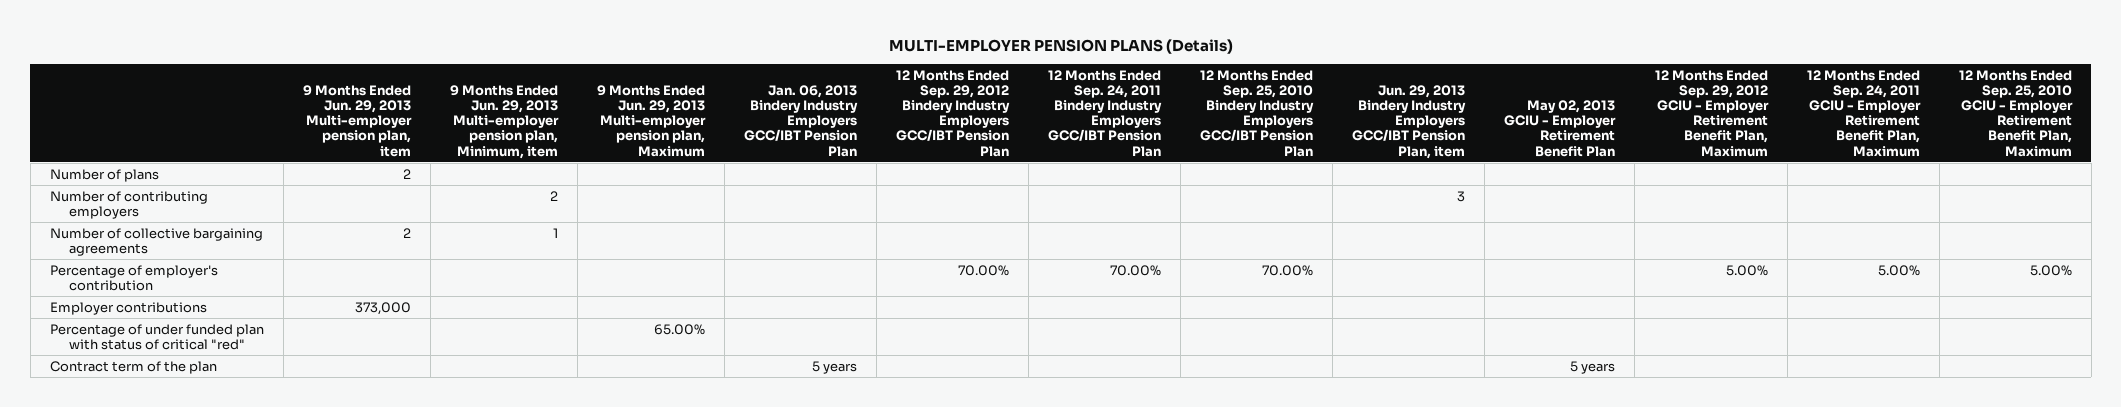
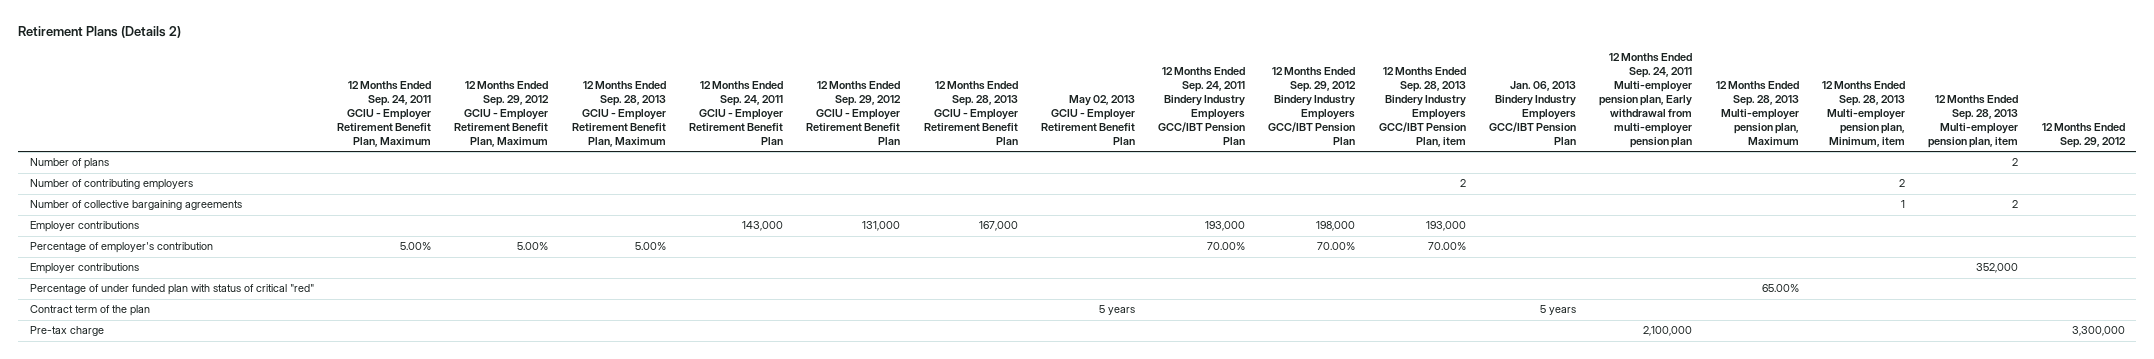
- MULTI-EMPLOYER PENSION PLANS (Details)
+ Retirement Plans (Details 2)
- | 9 Months Ended Jun. 29, 2013 Multi-employer pension plan, item | 9 Months Ended Jun. 29, 2013 Multi-employer pension plan, Minimum, item | 9 Months Ended Jun. 29, 2013 Multi-employer pension plan, Maximum | Jan. 06, 2013 Bindery Industry Employers GCC/IBT Pension Plan | 12 Months Ended Sep. 29, 2012 Bindery Industry Employers GCC/IBT Pension Plan | 12 Months Ended Sep. 24, 2011 Bindery Industry Employers GCC/IBT Pension Plan | 12 Months Ended Sep. 25, 2010 Bindery Industry Employers GCC/IBT Pension Plan | Jun. 29, 2013 Bindery Industry Employers GCC/IBT Pension Plan, item | May 02, 2013 GCIU - Employer Retirement Benefit Plan | 12 Months Ended Sep. 29, 2012 GCIU - Employer Retirement Benefit Plan, Maximum | 12 Months Ended Sep. 24, 2011 GCIU - Employer Retirement Benefit Plan, Maximum | 12 Months Ended Sep. 25, 2010 GCIU - Employer Retirement Benefit Plan, Maximum
+ | 12 Months Ended Sep. 24, 2011 GCIU - Employer Retirement Benefit Plan, Maximum | 12 Months Ended Sep. 29, 2012 GCIU - Employer Retirement Benefit Plan, Maximum | 12 Months Ended Sep. 28, 2013 GCIU - Employer Retirement Benefit Plan, Maximum | 12 Months Ended Sep. 24, 2011 GCIU - Employer Retirement Benefit Plan | 12 Months Ended Sep. 29, 2012 GCIU - Employer Retirement Benefit Plan | 12 Months Ended Sep. 28, 2013 GCIU - Employer Retirement Benefit Plan | May 02, 2013 GCIU - Employer Retirement Benefit Plan | 12 Months Ended Sep. 24, 2011 Bindery Industry Employers GCC/IBT Pension Plan | 12 Months Ended Sep. 29, 2012 Bindery Industry Employers GCC/IBT Pension Plan | 12 Months Ended Sep. 28, 2013 Bindery Industry Employers GCC/IBT Pension Plan, item | Jan. 06, 2013 Bindery Industry Employers GCC/IBT Pension Plan | 12 Months Ended Sep. 24, 2011 Multi-employer pension plan, Early withdrawal from multi-employer pension plan | 12 Months Ended Sep. 28, 2013 Multi-employer pension plan, Maximum | 12 Months Ended Sep. 28, 2013 Multi-employer pension plan, Minimum, item | 12 Months Ended Sep. 28, 2013 Multi-employer pension plan, item | 12 Months Ended Sep. 29, 2012
+ Employer contributions | | | | 143,000 | 131,000 | 167,000 | | 193,000 | 198,000 | 193,000 | | | | | |
+ Pre-tax charge | | | | | | | | | | | | 2,100,000 | | | | 3,300,000

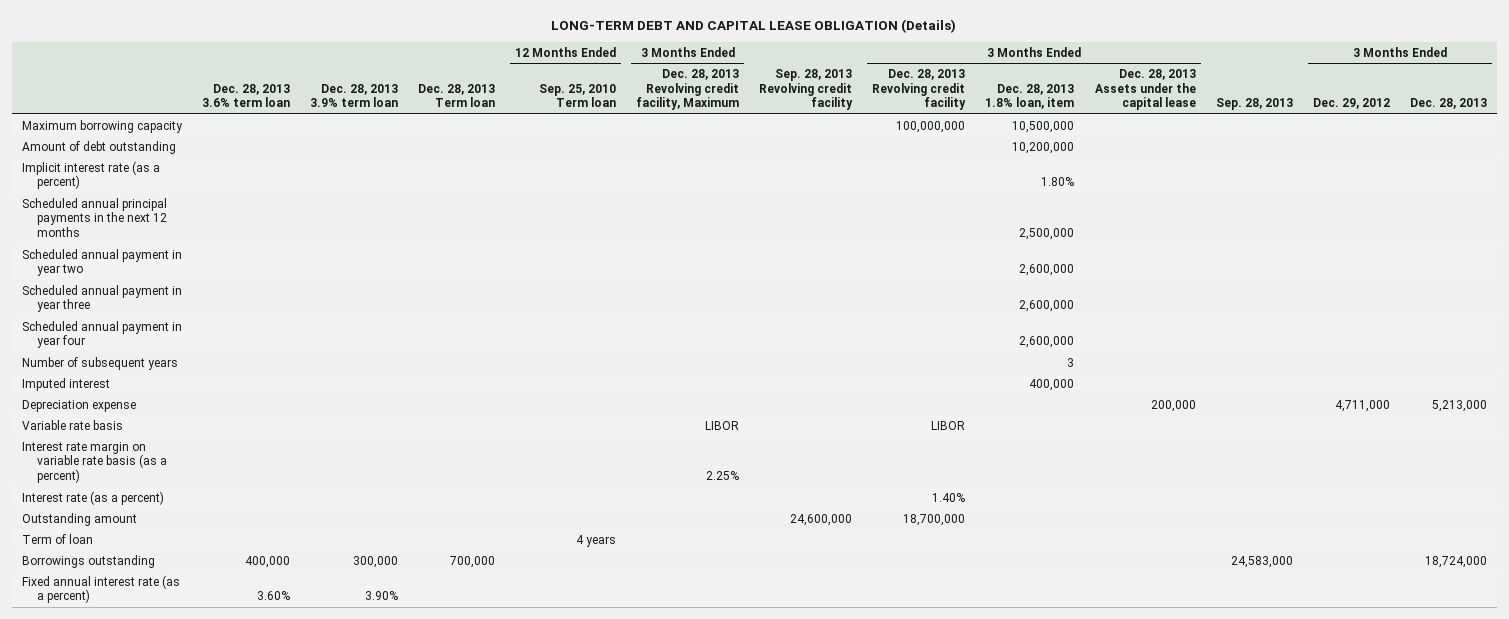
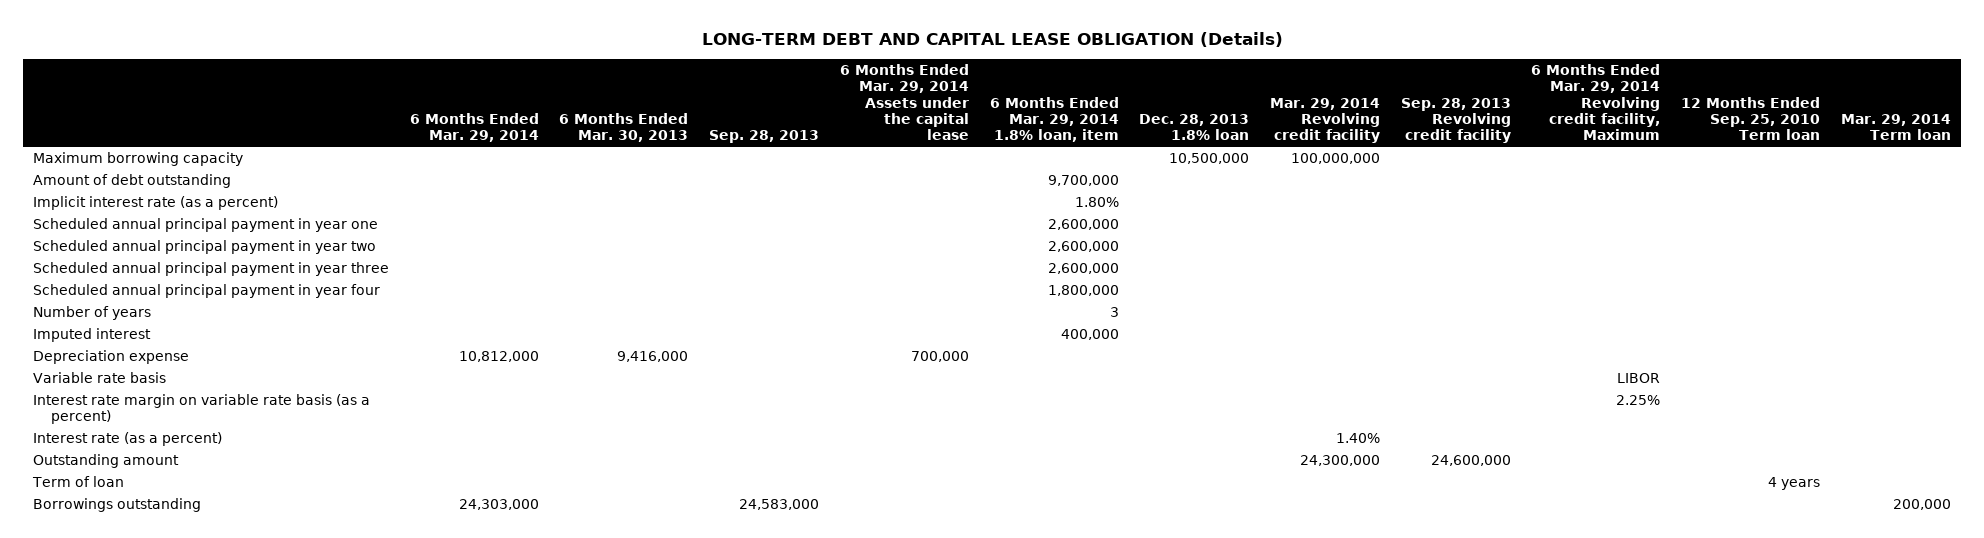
- | Dec. 28, 2013 3.6% term loan | Dec. 28, 2013 3.9% term loan | Dec. 28, 2013 Term loan | 12 Months Ended Sep. 25, 2010 Term loan | 3 Months Ended Dec. 28, 2013 Revolving credit facility, Maximum | Sep. 28, 2013 Revolving credit facility | 3 Months Ended Dec. 28, 2013 Revolving credit facility | 3 Months Ended Dec. 28, 2013 1.8% loan, item | 3 Months Ended Dec. 28, 2013 Assets under the capital lease | Sep. 28, 2013 | 3 Months Ended Dec. 29, 2012 | 3 Months Ended Dec. 28, 2013
+ | 6 Months Ended Mar. 29, 2014 | 6 Months Ended Mar. 30, 2013 | Sep. 28, 2013 | 6 Months Ended Mar. 29, 2014 Assets under the capital lease | 6 Months Ended Mar. 29, 2014 1.8% loan, item | Dec. 28, 2013 1.8% loan | Mar. 29, 2014 Revolving credit facility | Sep. 28, 2013 Revolving credit facility | 6 Months Ended Mar. 29, 2014 Revolving credit facility, Maximum | 12 Months Ended Sep. 25, 2010 Term loan | Mar. 29, 2014 Term loan
- Scheduled annual principal payments in the next 12 months | | | | | | | | 2,500,000 | | | |
- Scheduled annual payment in year two | | | | | | | | 2,600,000 | | | |
- Scheduled annual payment in year three | | | | | | | | 2,600,000 | | | |
- Scheduled annual payment in year four | | | | | | | | 2,600,000 | | | |
- Number of subsequent years | | | | | | | | 3 | | | |
+ Scheduled annual principal payment in year one | | | | | 2,600,000 | | | | | |
+ Scheduled annual principal payment in year two | | | | | 2,600,000 | | | | | |
+ Scheduled annual principal payment in year three | | | | | 2,600,000 | | | | | |
+ Scheduled annual principal payment in year four | | | | | 1,800,000 | | | | | |
+ Number of years | | | | | 3 | | | | | |
- Fixed annual interest rate (as a percent) | 3.60% | 3.90% | | | | | | | | | |

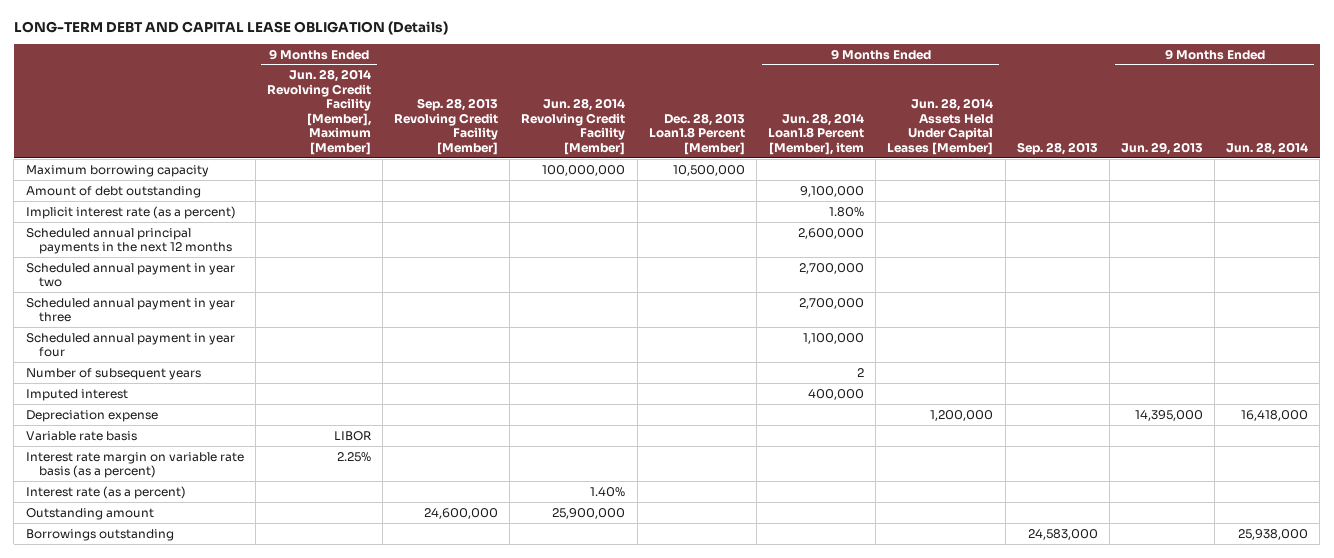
- | 6 Months Ended Mar. 29, 2014 | 6 Months Ended Mar. 30, 2013 | Sep. 28, 2013 | 6 Months Ended Mar. 29, 2014 Assets under the capital lease | 6 Months Ended Mar. 29, 2014 1.8% loan, item | Dec. 28, 2013 1.8% loan | Mar. 29, 2014 Revolving credit facility | Sep. 28, 2013 Revolving credit facility | 6 Months Ended Mar. 29, 2014 Revolving credit facility, Maximum | 12 Months Ended Sep. 25, 2010 Term loan | Mar. 29, 2014 Term loan
+ | 9 Months Ended Jun. 28, 2014 Revolving Credit Facility [Member], Maximum [Member] | Sep. 28, 2013 Revolving Credit Facility [Member] | Jun. 28, 2014 Revolving Credit Facility [Member] | Dec. 28, 2013 Loan1.8 Percent [Member] | 9 Months Ended Jun. 28, 2014 Loan1.8 Percent [Member], item | 9 Months Ended Jun. 28, 2014 Assets Held Under Capital Leases [Member] | Sep. 28, 2013 | 9 Months Ended Jun. 29, 2013 | 9 Months Ended Jun. 28, 2014
- Scheduled annual principal payment in year one | | | | | 2,600,000 | | | | | |
- Scheduled annual principal payment in year two | | | | | 2,600,000 | | | | | |
- Scheduled annual principal payment in year three | | | | | 2,600,000 | | | | | |
- Scheduled annual principal payment in year four | | | | | 1,800,000 | | | | | |
- Number of years | | | | | 3 | | | | | |
+ Scheduled annual principal payments in the next 12 months | | | | | 2,600,000 | | | |
+ Scheduled annual payment in year two | | | | | 2,700,000 | | | |
+ Scheduled annual payment in year three | | | | | 2,700,000 | | | |
+ Scheduled annual payment in year four | | | | | 1,100,000 | | | |
+ Number of subsequent years | | | | | 2 | | | |
- Term of loan | | | | | | | | | | 4 years |

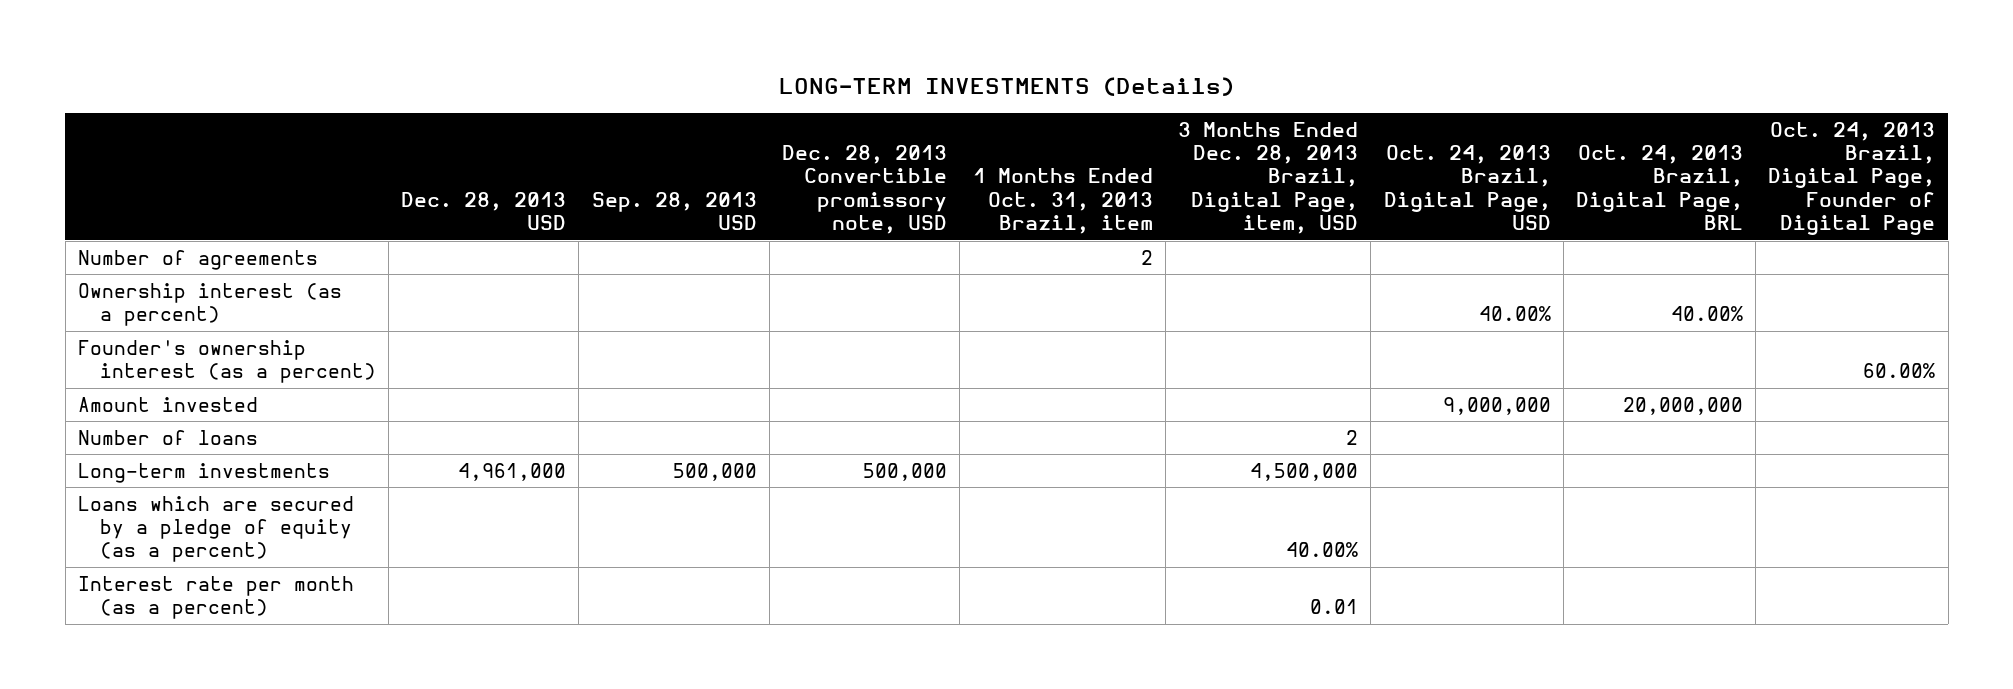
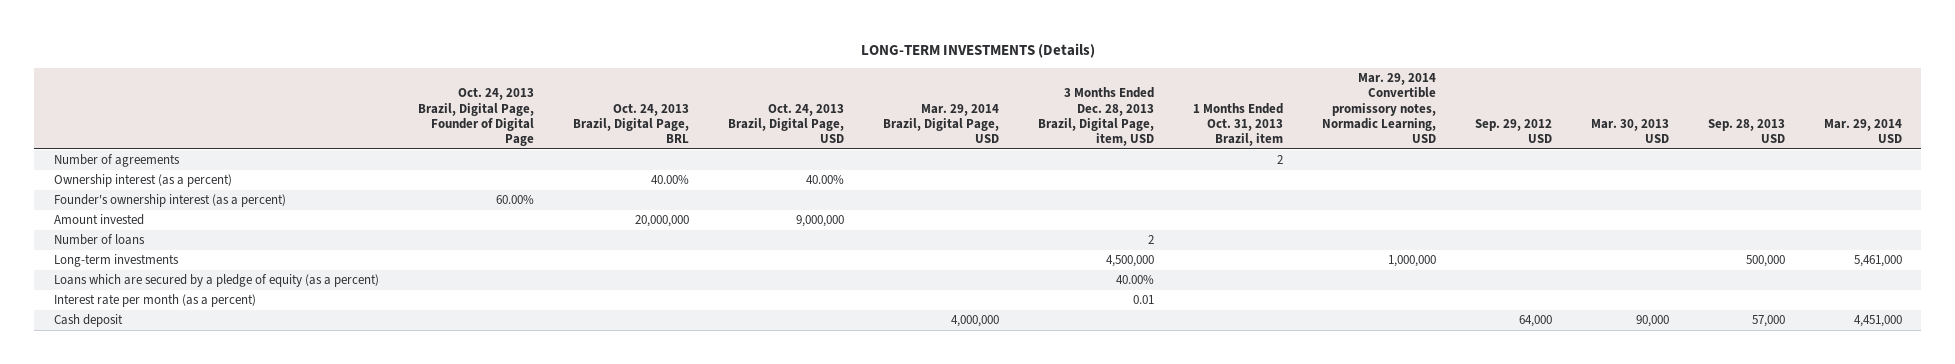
- | Dec. 28, 2013 USD | Sep. 28, 2013 USD | Dec. 28, 2013 Convertible promissory note, USD | 1 Months Ended Oct. 31, 2013 Brazil, item | 3 Months Ended Dec. 28, 2013 Brazil, Digital Page, item, USD | Oct. 24, 2013 Brazil, Digital Page, USD | Oct. 24, 2013 Brazil, Digital Page, BRL | Oct. 24, 2013 Brazil, Digital Page, Founder of Digital Page
+ | Oct. 24, 2013 Brazil, Digital Page, Founder of Digital Page | Oct. 24, 2013 Brazil, Digital Page, BRL | Oct. 24, 2013 Brazil, Digital Page, USD | Mar. 29, 2014 Brazil, Digital Page, USD | 3 Months Ended Dec. 28, 2013 Brazil, Digital Page, item, USD | 1 Months Ended Oct. 31, 2013 Brazil, item | Mar. 29, 2014 Convertible promissory notes, Normadic Learning, USD | Sep. 29, 2012 USD | Mar. 30, 2013 USD | Sep. 28, 2013 USD | Mar. 29, 2014 USD
+ Cash deposit | | | | 4,000,000 | | | | 64,000 | 90,000 | 57,000 | 4,451,000

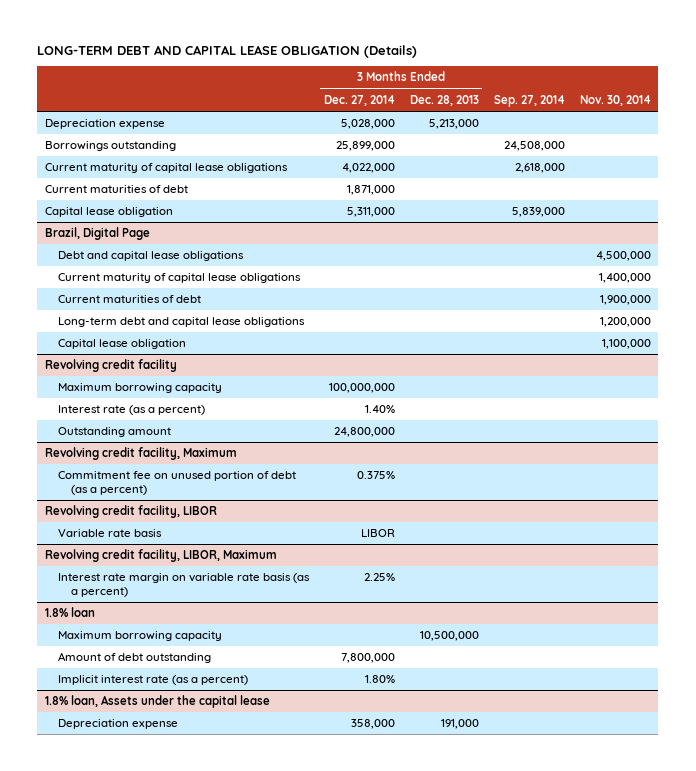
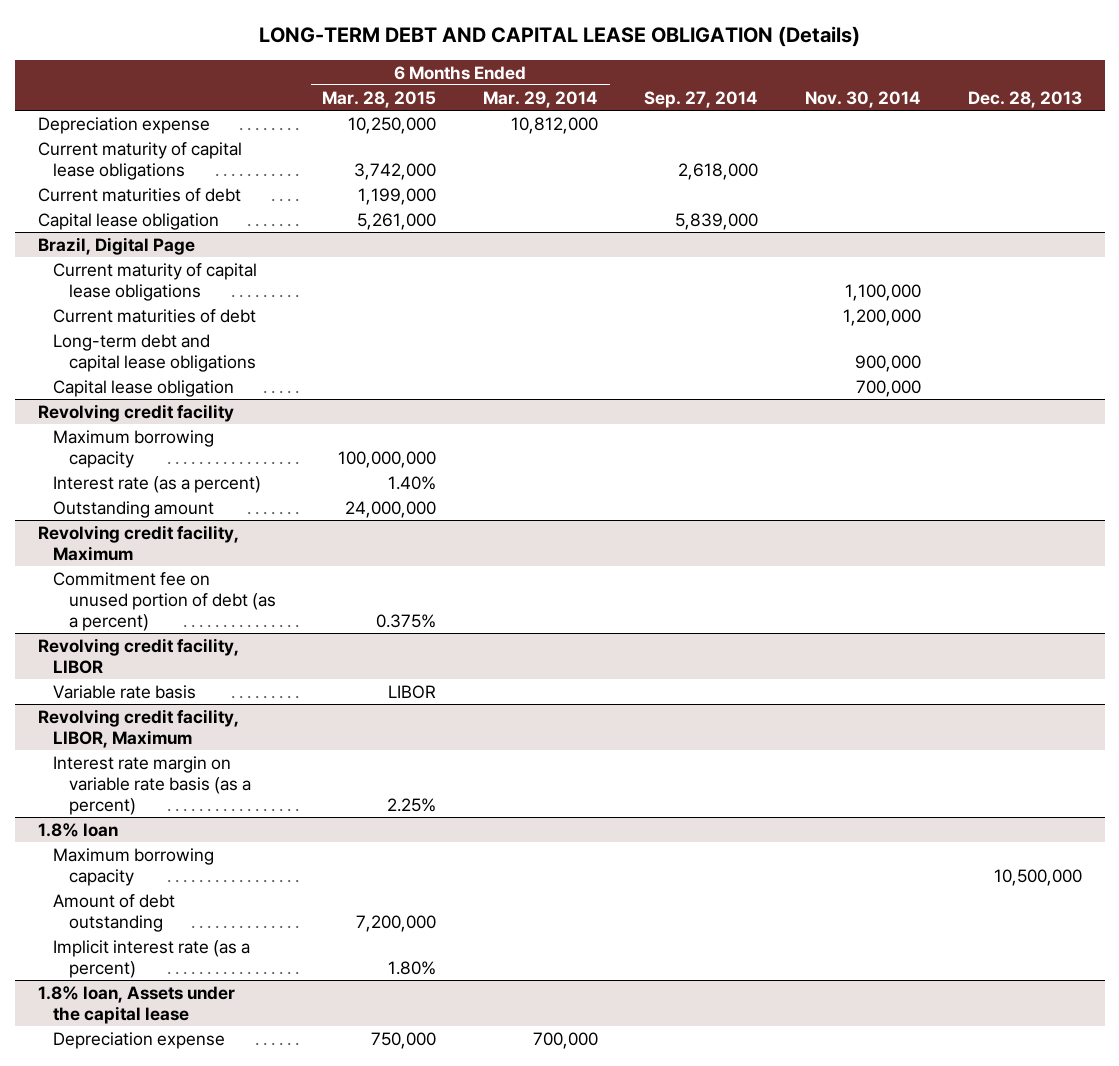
- | 3 Months Ended Dec. 27, 2014 | 3 Months Ended Dec. 28, 2013 | Sep. 27, 2014 | Nov. 30, 2014
+ | 6 Months Ended Mar. 28, 2015 | 6 Months Ended Mar. 29, 2014 | Sep. 27, 2014 | Nov. 30, 2014 | Dec. 28, 2013
- Borrowings outstanding | 25,899,000 | | 24,508,000 |
@ Brazil, Digital Page
- Debt and capital lease obligations | | | | 4,500,000
- Current maturity of capital lease obligations | | | | 1,400,000
- Current maturities of debt | | | | 1,900,000
- Long-term debt and capital lease obligations | | | | 1,200,000
- Capital lease obligation | | | | 1,100,000
+ Current maturity of capital lease obligations | | | | 1,100,000 |
+ Current maturities of debt | | | | 1,200,000 |
+ Long-term debt and capital lease obligations | | | | 900,000 |
+ Capital lease obligation | | | | 700,000 |

